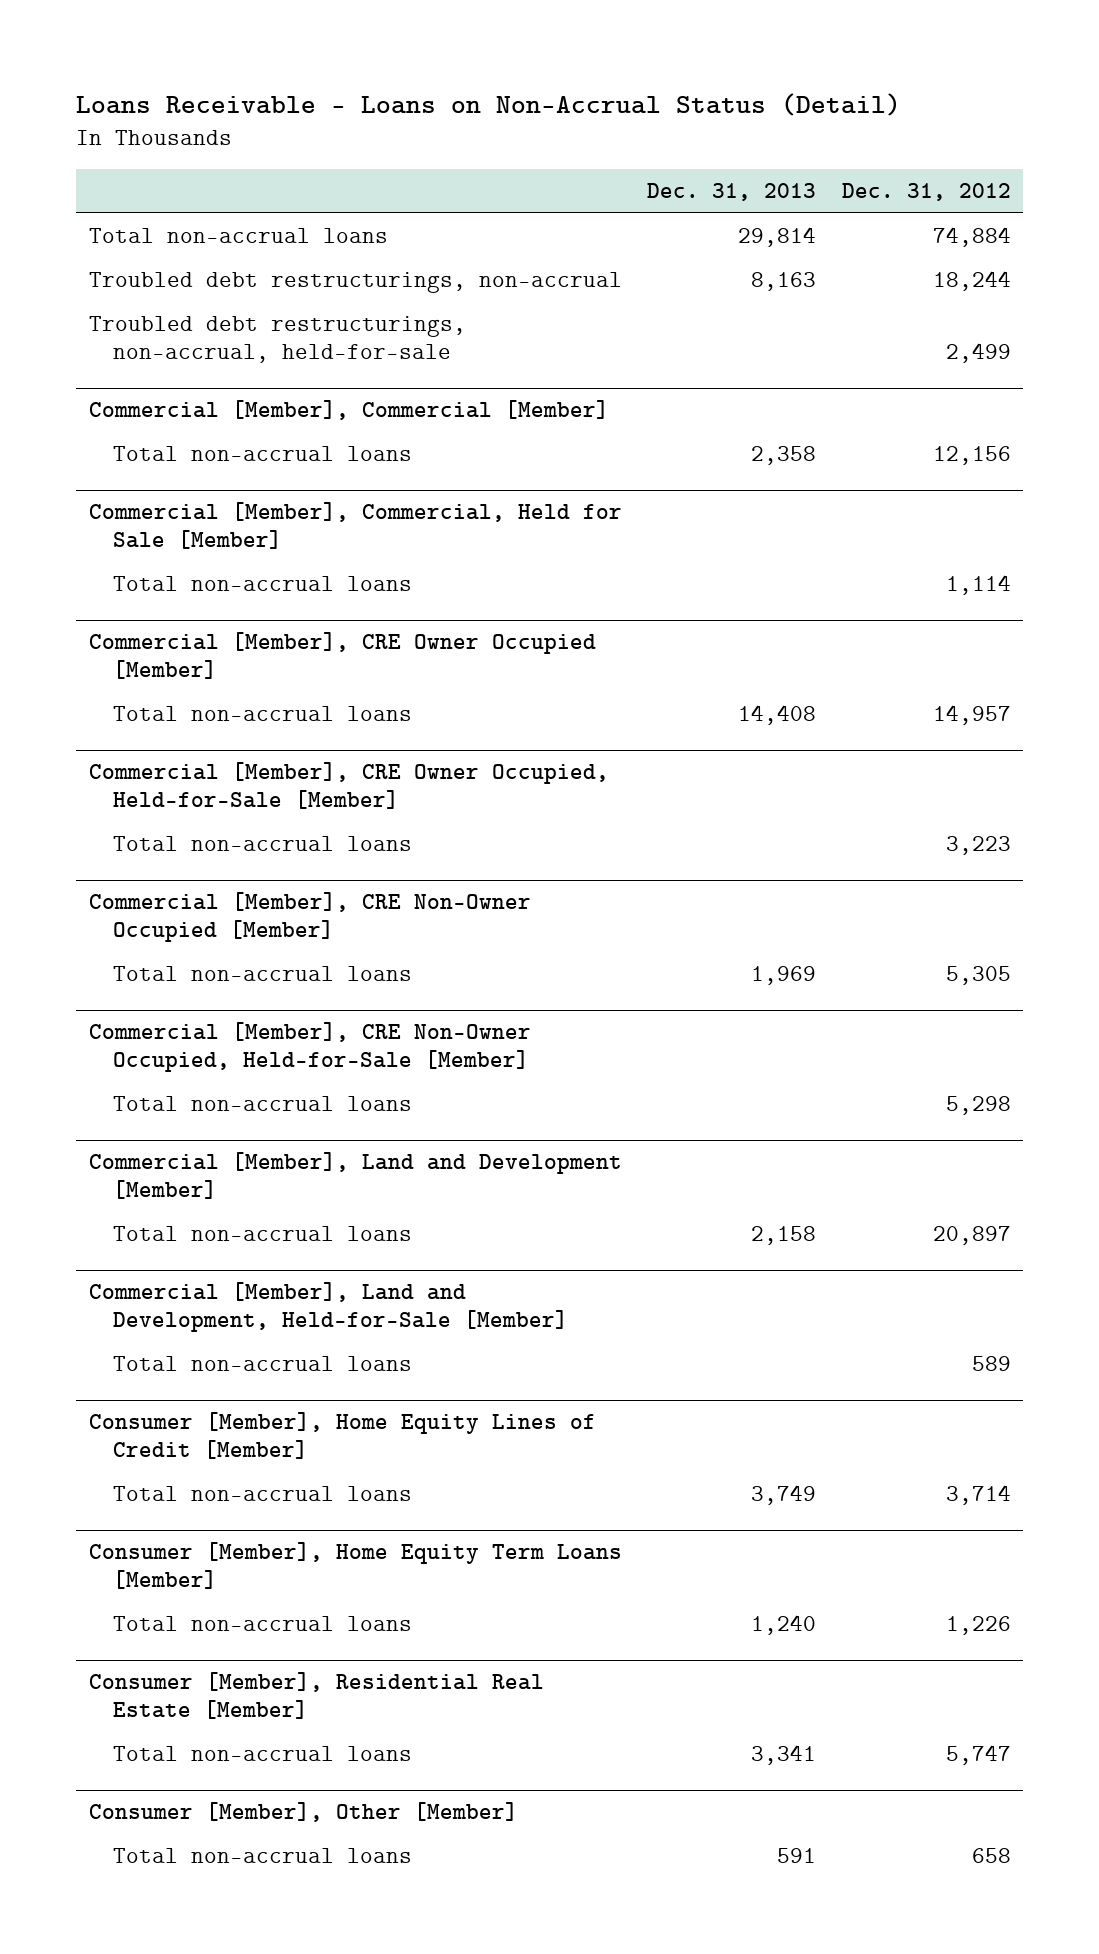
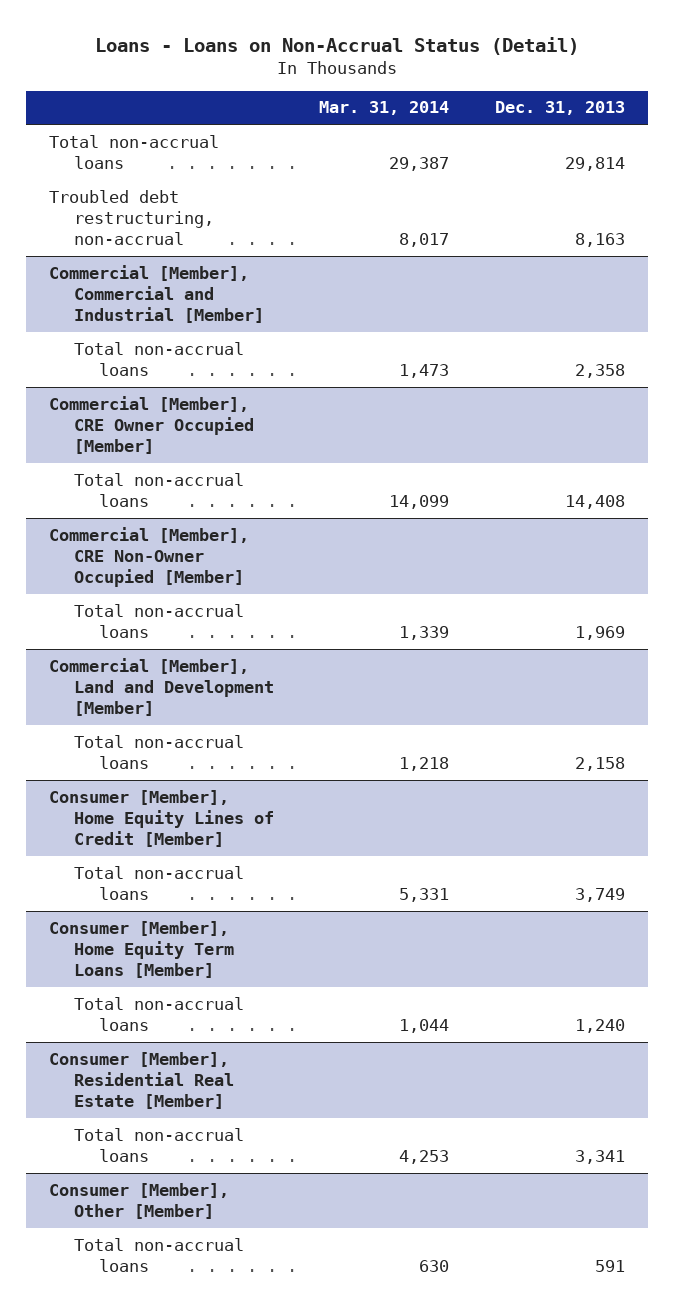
- Loans Receivable - Loans on Non-Accrual Status (Detail)
+ Loans - Loans on Non-Accrual Status (Detail)
- | Dec. 31, 2013 | Dec. 31, 2012
+ | Mar. 31, 2014 | Dec. 31, 2013
- Troubled debt restructurings, non-accrual | 8,163 | 18,244
- Troubled debt restructurings, non-accrual, held-for-sale | | 2,499
- Commercial [Member], Commercial [Member]
+ Troubled debt restructuring, non-accrual | 8,017 | 8,163
+ Commercial [Member], Commercial and Industrial [Member]
- Commercial [Member], Commercial, Held for Sale [Member]
- Total non-accrual loans | | 1,114
- Commercial [Member], CRE Owner Occupied, Held-for-Sale [Member]
- Total non-accrual loans | | 3,223
- Commercial [Member], CRE Non-Owner Occupied, Held-for-Sale [Member]
- Total non-accrual loans | | 5,298
- Commercial [Member], Land and Development, Held-for-Sale [Member]
- Total non-accrual loans | | 589

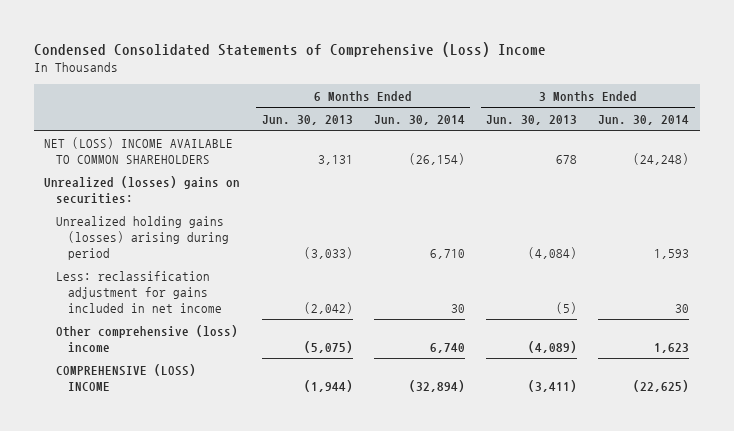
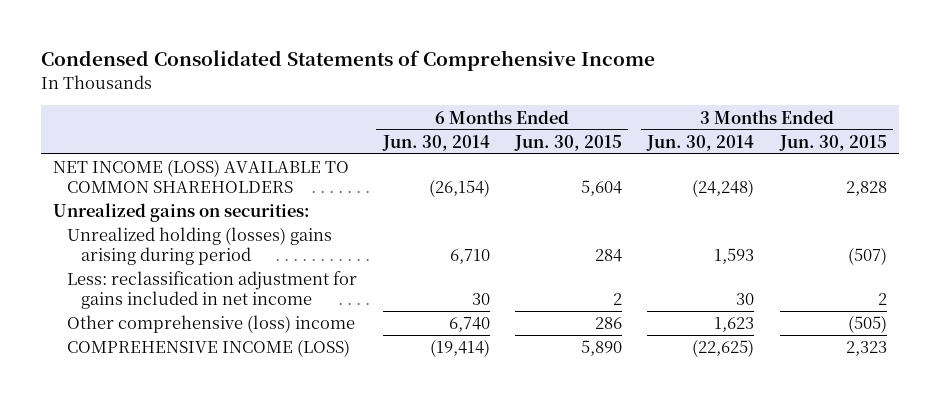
- Condensed Consolidated Statements of Comprehensive (Loss) Income
+ Condensed Consolidated Statements of Comprehensive Income
- | 6 Months Ended Jun. 30, 2013 | 6 Months Ended Jun. 30, 2014 | 3 Months Ended Jun. 30, 2013 | 3 Months Ended Jun. 30, 2014
+ | 6 Months Ended Jun. 30, 2014 | 6 Months Ended Jun. 30, 2015 | 3 Months Ended Jun. 30, 2014 | 3 Months Ended Jun. 30, 2015
- NET (LOSS) INCOME AVAILABLE TO COMMON SHAREHOLDERS | 3,131 | (26,154) | 678 | (24,248)
- Unrealized (losses) gains on securities:
- Unrealized holding gains (losses) arising during period | (3,033) | 6,710 | (4,084) | 1,593
+ NET INCOME (LOSS) AVAILABLE TO COMMON SHAREHOLDERS | (26,154) | 5,604 | (24,248) | 2,828
+ Unrealized gains on securities:
+ Unrealized holding (losses) gains arising during period | 6,710 | 284 | 1,593 | (507)
- COMPREHENSIVE (LOSS) INCOME | (1,944) | (32,894) | (3,411) | (22,625)
+ COMPREHENSIVE INCOME (LOSS) | (19,414) | 5,890 | (22,625) | 2,323

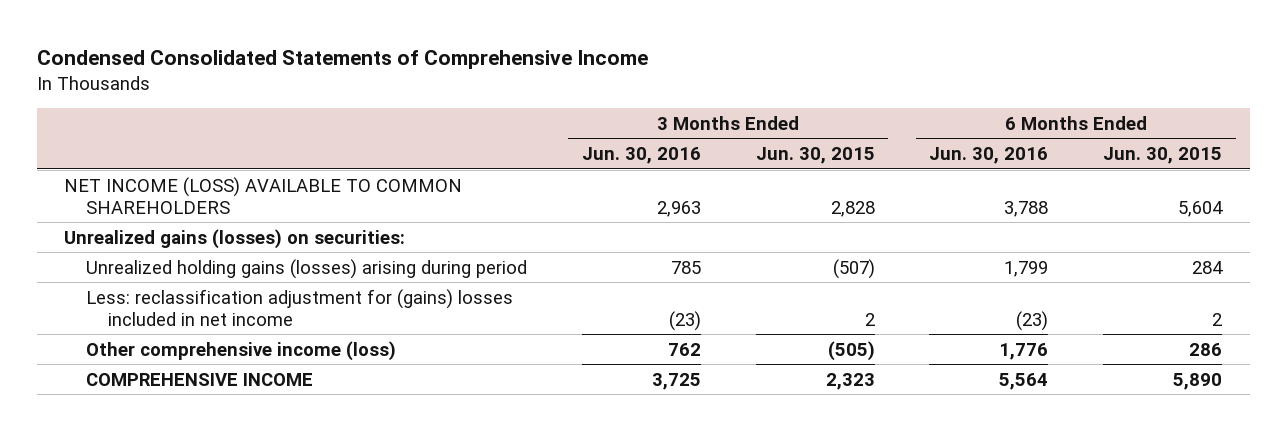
- | 6 Months Ended Jun. 30, 2014 | 6 Months Ended Jun. 30, 2015 | 3 Months Ended Jun. 30, 2014 | 3 Months Ended Jun. 30, 2015
+ | 3 Months Ended Jun. 30, 2016 | 3 Months Ended Jun. 30, 2015 | 6 Months Ended Jun. 30, 2016 | 6 Months Ended Jun. 30, 2015
- Unrealized gains on securities:
- Unrealized holding (losses) gains arising during period | 6,710 | 284 | 1,593 | (507)
- Less: reclassification adjustment for gains included in net income | 30 | 2 | 30 | 2
- Other comprehensive (loss) income | 6,740 | 286 | 1,623 | (505)
- COMPREHENSIVE INCOME (LOSS) | (19,414) | 5,890 | (22,625) | 2,323
+ Unrealized gains (losses) on securities:
+ Unrealized holding gains (losses) arising during period | 785 | (507) | 1,799 | 284
+ Less: reclassification adjustment for (gains) losses included in net income | (23) | 2 | (23) | 2
+ Other comprehensive income (loss) | 762 | (505) | 1,776 | 286
+ COMPREHENSIVE INCOME | 3,725 | 2,323 | 5,564 | 5,890

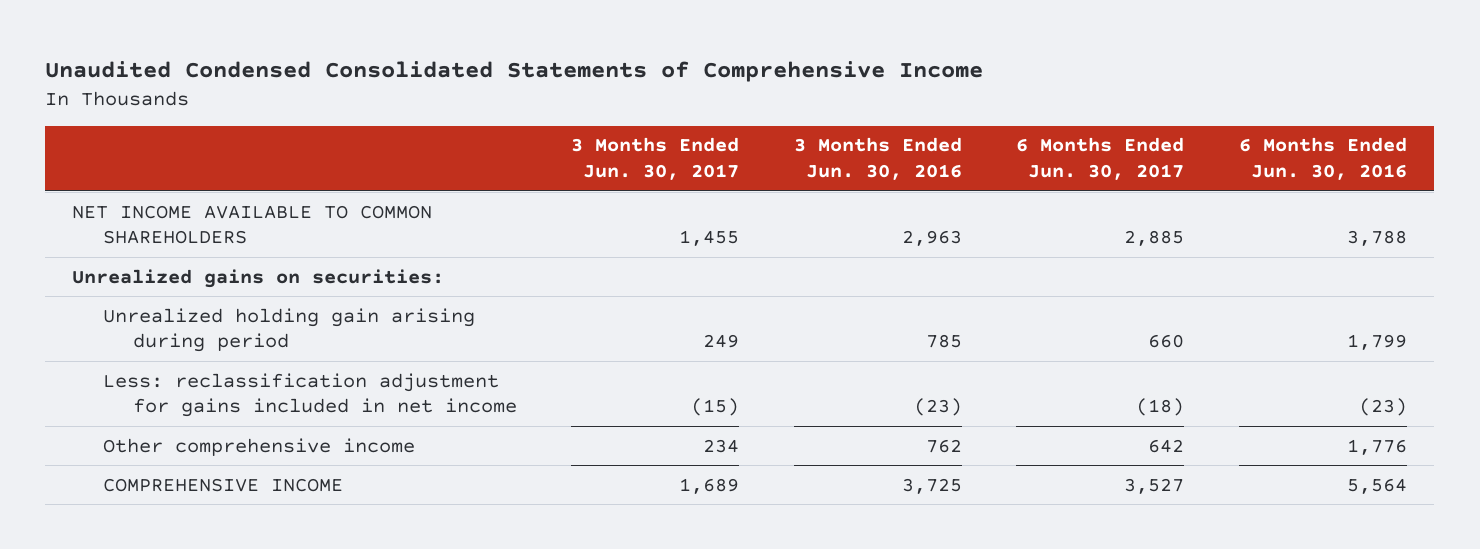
- Condensed Consolidated Statements of Comprehensive Income
+ Unaudited Condensed Consolidated Statements of Comprehensive Income
- | 3 Months Ended Jun. 30, 2016 | 3 Months Ended Jun. 30, 2015 | 6 Months Ended Jun. 30, 2016 | 6 Months Ended Jun. 30, 2015
+ | 3 Months Ended Jun. 30, 2017 | 3 Months Ended Jun. 30, 2016 | 6 Months Ended Jun. 30, 2017 | 6 Months Ended Jun. 30, 2016
- NET INCOME (LOSS) AVAILABLE TO COMMON SHAREHOLDERS | 2,963 | 2,828 | 3,788 | 5,604
- Unrealized gains (losses) on securities:
- Unrealized holding gains (losses) arising during period | 785 | (507) | 1,799 | 284
- Less: reclassification adjustment for (gains) losses included in net income | (23) | 2 | (23) | 2
- Other comprehensive income (loss) | 762 | (505) | 1,776 | 286
+ NET INCOME AVAILABLE TO COMMON SHAREHOLDERS | 1,455 | 2,963 | 2,885 | 3,788
+ Unrealized gains on securities:
+ Unrealized holding gain arising during period | 249 | 785 | 660 | 1,799
+ Less: reclassification adjustment for gains included in net income | (15) | (23) | (18) | (23)
+ Other comprehensive income | 234 | 762 | 642 | 1,776

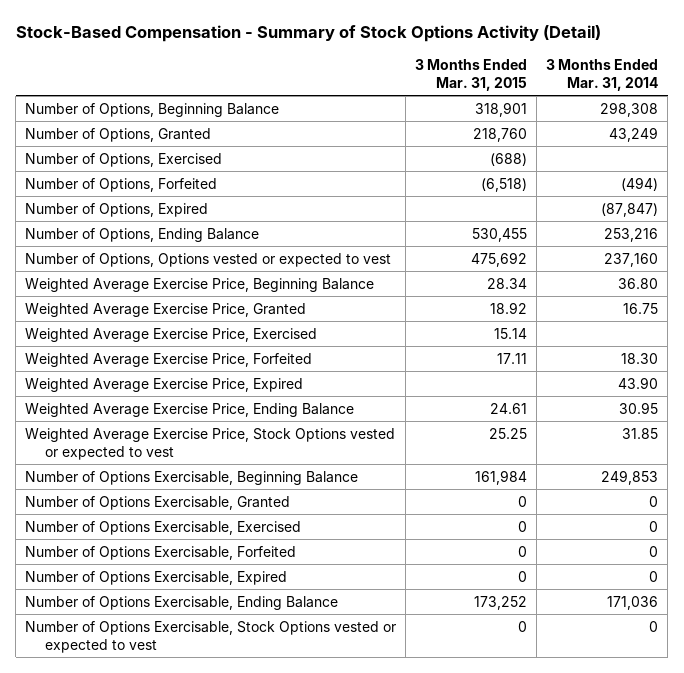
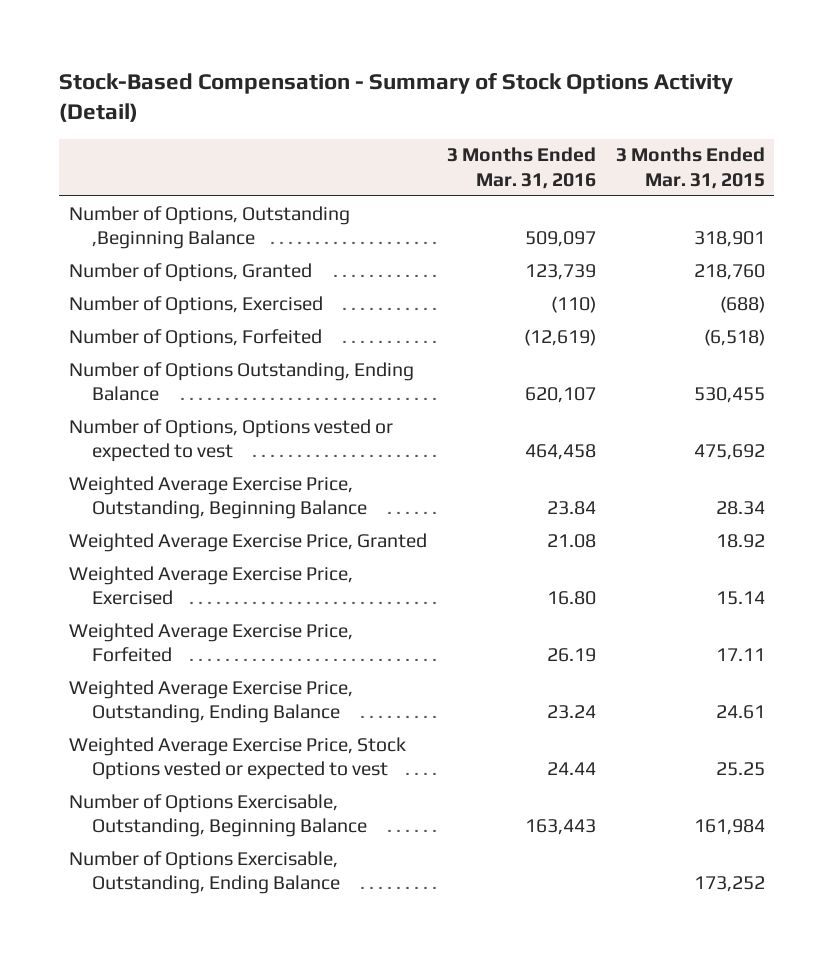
- | 3 Months Ended Mar. 31, 2015 | 3 Months Ended Mar. 31, 2014
+ | 3 Months Ended Mar. 31, 2016 | 3 Months Ended Mar. 31, 2015
- Number of Options, Beginning Balance | 318,901 | 298,308
+ Number of Options, Outstanding ,Beginning Balance | 509,097 | 318,901
- Number of Options, Expired | | (87,847)
- Number of Options, Ending Balance | 530,455 | 253,216
+ Number of Options Outstanding, Ending Balance | 620,107 | 530,455
- Weighted Average Exercise Price, Beginning Balance | 28.34 | 36.80
+ Weighted Average Exercise Price, Outstanding, Beginning Balance | 23.84 | 28.34
- Weighted Average Exercise Price, Expired | | 43.90
- Weighted Average Exercise Price, Ending Balance | 24.61 | 30.95
+ Weighted Average Exercise Price, Outstanding, Ending Balance | 23.24 | 24.61
- Number of Options Exercisable, Beginning Balance | 161,984 | 249,853
- Number of Options Exercisable, Granted | 0 | 0
- Number of Options Exercisable, Exercised | 0 | 0
- Number of Options Exercisable, Forfeited | 0 | 0
- Number of Options Exercisable, Expired | 0 | 0
- Number of Options Exercisable, Ending Balance | 173,252 | 171,036
- Number of Options Exercisable, Stock Options vested or expected to vest | 0 | 0
+ Number of Options Exercisable, Outstanding, Beginning Balance | 163,443 | 161,984
+ Number of Options Exercisable, Outstanding, Ending Balance | | 173,252

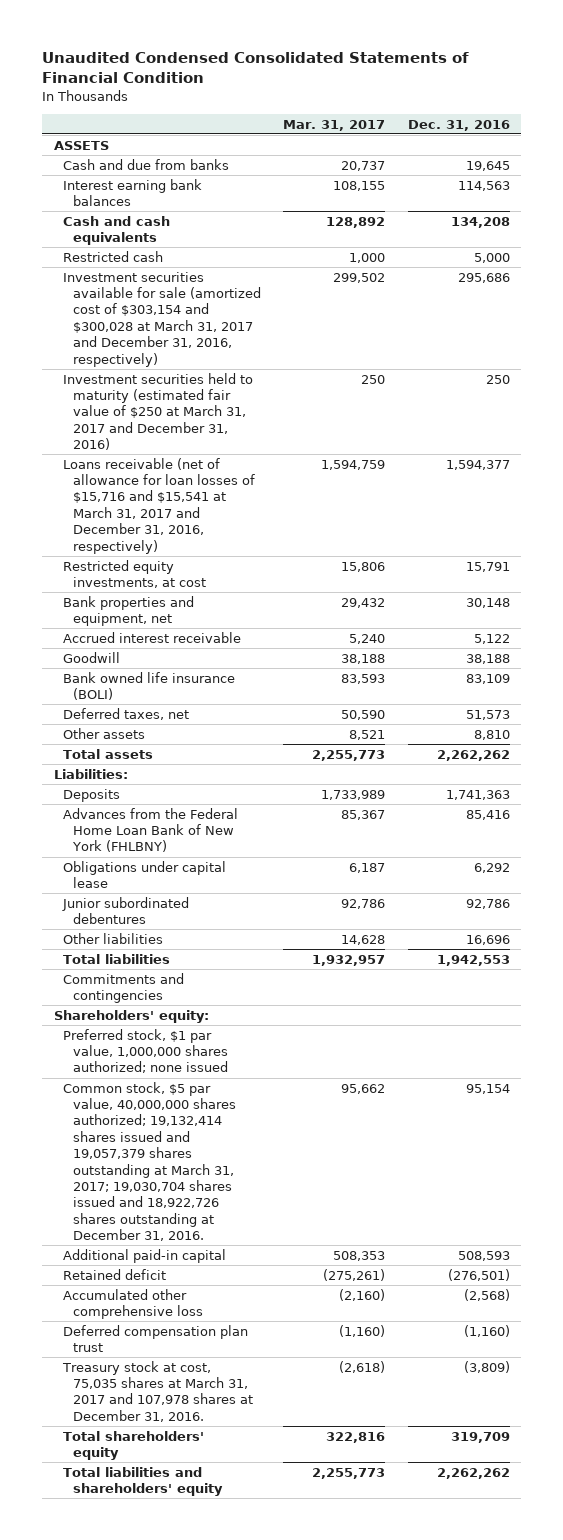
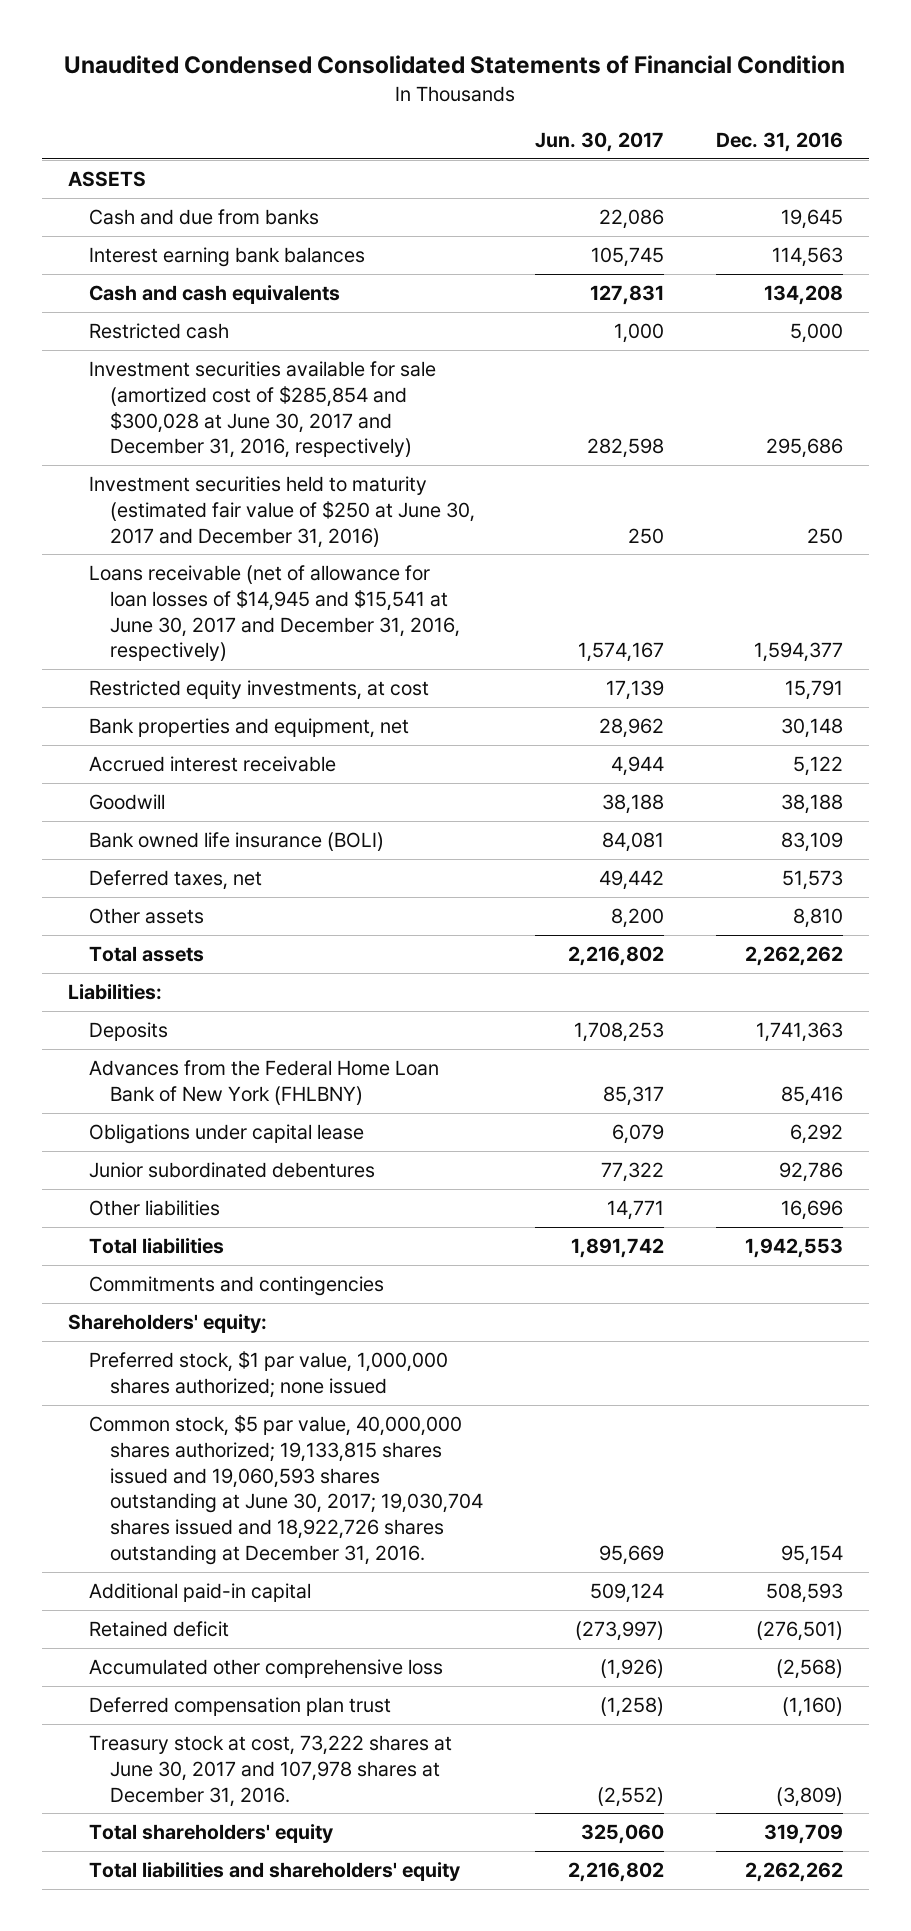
- | Mar. 31, 2017 | Dec. 31, 2016
+ | Jun. 30, 2017 | Dec. 31, 2016
- Investment securities available for sale (amortized cost of $303,154 and $300,028 at March 31, 2017 and December 31, 2016, respectively) | 299,502 | 295,686
- Investment securities held to maturity (estimated fair value of $250 at March 31, 2017 and December 31, 2016) | 250 | 250
- Loans receivable (net of allowance for loan losses of $15,716 and $15,541 at March 31, 2017 and December 31, 2016, respectively) | 1,594,759 | 1,594,377
+ Investment securities available for sale (amortized cost of $285,854 and $300,028 at June 30, 2017 and December 31, 2016, respectively) | 282,598 | 295,686
+ Investment securities held to maturity (estimated fair value of $250 at June 30, 2017 and December 31, 2016) | 250 | 250
+ Loans receivable (net of allowance for loan losses of $14,945 and $15,541 at June 30, 2017 and December 31, 2016, respectively) | 1,574,167 | 1,594,377
- Common stock, $5 par value, 40,000,000 shares authorized; 19,132,414 shares issued and 19,057,379 shares outstanding at March 31, 2017; 19,030,704 shares issued and 18,922,726 shares outstanding at December 31, 2016. | 95,662 | 95,154
+ Common stock, $5 par value, 40,000,000 shares authorized; 19,133,815 shares issued and 19,060,593 shares outstanding at June 30, 2017; 19,030,704 shares issued and 18,922,726 shares outstanding at December 31, 2016. | 95,669 | 95,154
- Treasury stock at cost, 75,035 shares at March 31, 2017 and 107,978 shares at December 31, 2016. | (2,618) | (3,809)
+ Treasury stock at cost, 73,222 shares at June 30, 2017 and 107,978 shares at December 31, 2016. | (2,552) | (3,809)

